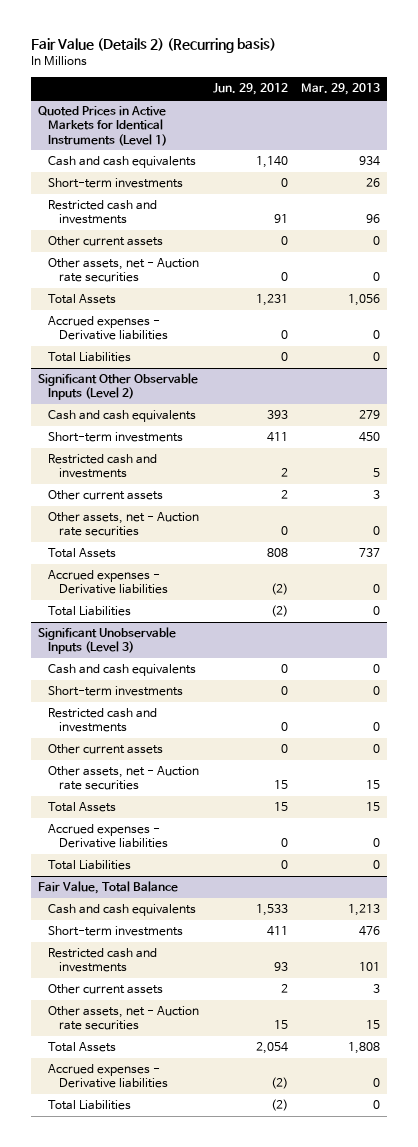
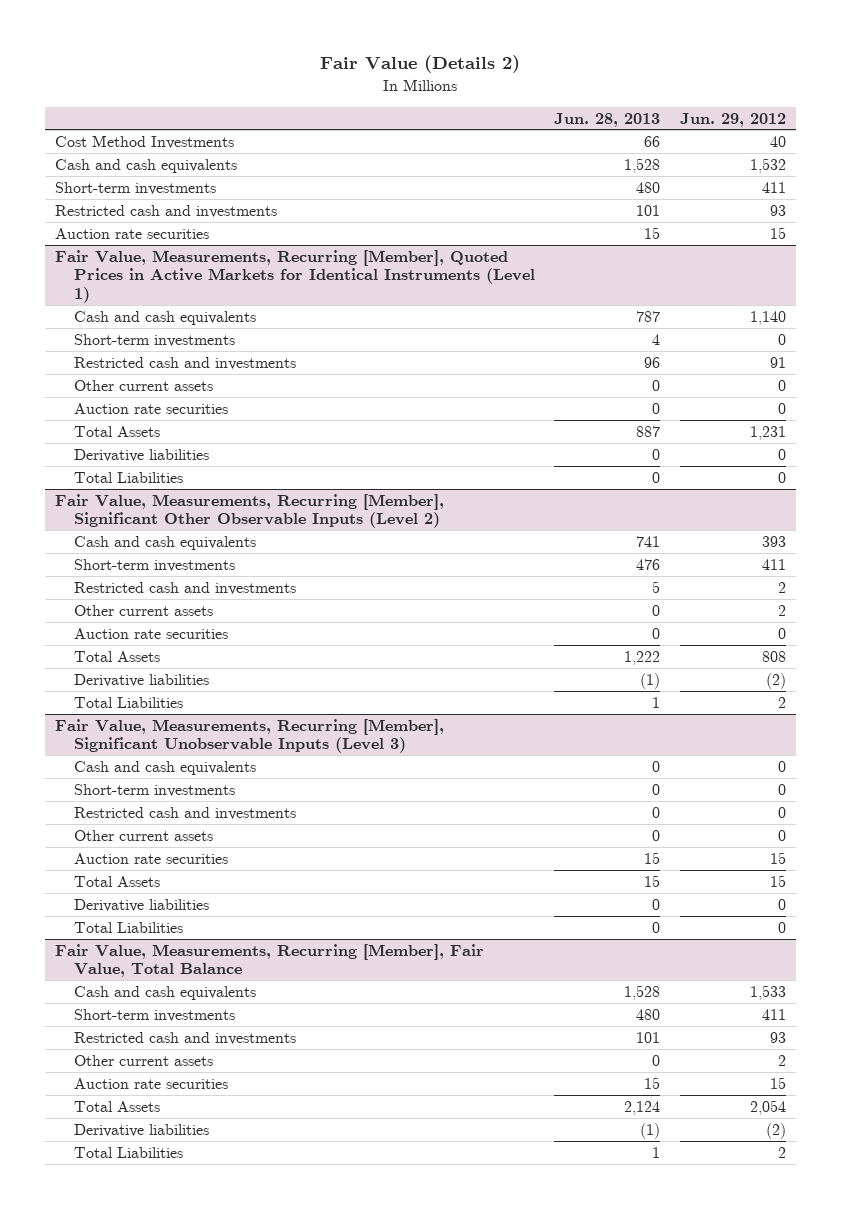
- Fair Value (Details 2) (Recurring basis)
+ Fair Value (Details 2)
- | Jun. 29, 2012 | Mar. 29, 2013
+ | Jun. 28, 2013 | Jun. 29, 2012
- Quoted Prices in Active Markets for Identical Instruments (Level 1)
+ Cost Method Investments | 66 | 40
+ Cash and cash equivalents | 1,528 | 1,532
+ Short-term investments | 480 | 411
+ Restricted cash and investments | 101 | 93
+ Auction rate securities | 15 | 15
+ Fair Value, Measurements, Recurring [Member], Quoted Prices in Active Markets for Identical Instruments (Level 1)
- Other assets, net - Auction rate securities | 0 | 0
+ Auction rate securities | 0 | 0
- Accrued expenses - Derivative liabilities | 0 | 0
+ Derivative liabilities | 0 | 0
- Significant Other Observable Inputs (Level 2)
+ Fair Value, Measurements, Recurring [Member], Significant Other Observable Inputs (Level 2)
- Other assets, net - Auction rate securities | 0 | 0
+ Auction rate securities | 0 | 0
- Accrued expenses - Derivative liabilities | (2) | 0
- Total Liabilities | (2) | 0
- Significant Unobservable Inputs (Level 3)
+ Derivative liabilities | (1) | (2)
+ Total Liabilities | 1 | 2
+ Fair Value, Measurements, Recurring [Member], Significant Unobservable Inputs (Level 3)
- Other assets, net - Auction rate securities | 15 | 15
+ Auction rate securities | 15 | 15
- Accrued expenses - Derivative liabilities | 0 | 0
+ Derivative liabilities | 0 | 0
- Fair Value, Total Balance
+ Fair Value, Measurements, Recurring [Member], Fair Value, Total Balance
- Other assets, net - Auction rate securities | 15 | 15
+ Auction rate securities | 15 | 15
- Accrued expenses - Derivative liabilities | (2) | 0
- Total Liabilities | (2) | 0
+ Derivative liabilities | (1) | (2)
+ Total Liabilities | 1 | 2

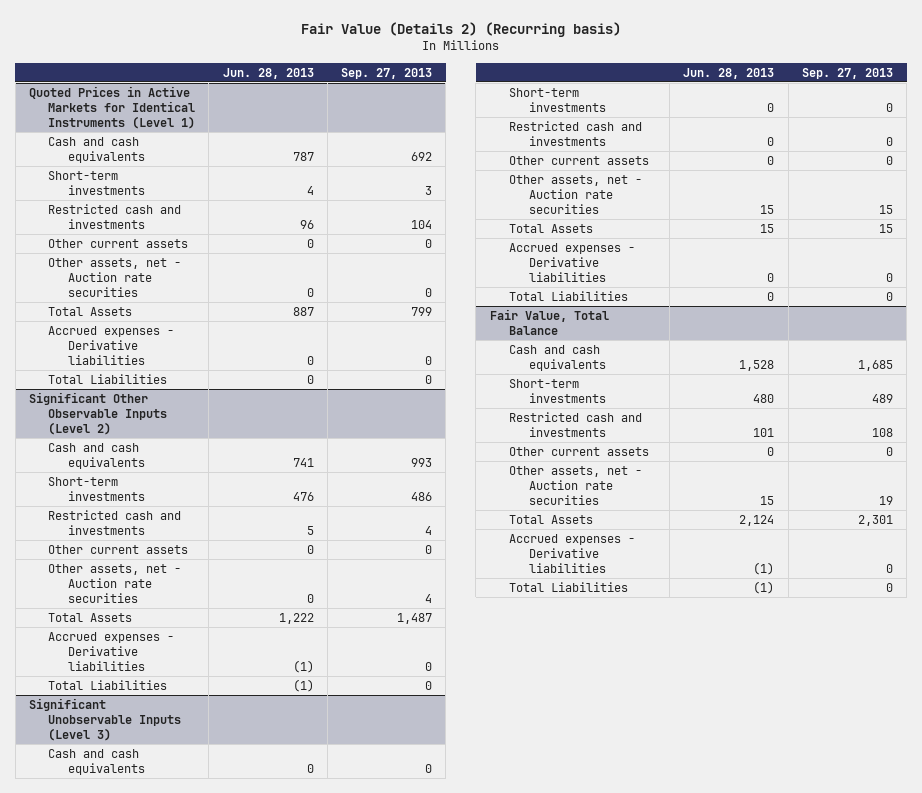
- Fair Value (Details 2)
+ Fair Value (Details 2) (Recurring basis)
- | Jun. 28, 2013 | Jun. 29, 2012
+ | Jun. 28, 2013 | Sep. 27, 2013
- Cost Method Investments | 66 | 40
- Cash and cash equivalents | 1,528 | 1,532
- Short-term investments | 480 | 411
- Restricted cash and investments | 101 | 93
- Auction rate securities | 15 | 15
- Fair Value, Measurements, Recurring [Member], Quoted Prices in Active Markets for Identical Instruments (Level 1)
+ Quoted Prices in Active Markets for Identical Instruments (Level 1)
- Auction rate securities | 0 | 0
+ Other assets, net - Auction rate securities | 0 | 0
- Derivative liabilities | 0 | 0
+ Accrued expenses - Derivative liabilities | 0 | 0
- Fair Value, Measurements, Recurring [Member], Significant Other Observable Inputs (Level 2)
+ Significant Other Observable Inputs (Level 2)
- Auction rate securities | 0 | 0
+ Other assets, net - Auction rate securities | 0 | 4
- Derivative liabilities | (1) | (2)
- Total Liabilities | 1 | 2
- Fair Value, Measurements, Recurring [Member], Significant Unobservable Inputs (Level 3)
+ Accrued expenses - Derivative liabilities | (1) | 0
+ Total Liabilities | (1) | 0
+ Significant Unobservable Inputs (Level 3)
- Auction rate securities | 15 | 15
+ Other assets, net - Auction rate securities | 15 | 15
- Derivative liabilities | 0 | 0
+ Accrued expenses - Derivative liabilities | 0 | 0
- Fair Value, Measurements, Recurring [Member], Fair Value, Total Balance
+ Fair Value, Total Balance
- Auction rate securities | 15 | 15
+ Other assets, net - Auction rate securities | 15 | 19
- Derivative liabilities | (1) | (2)
- Total Liabilities | 1 | 2
+ Accrued expenses - Derivative liabilities | (1) | 0
+ Total Liabilities | (1) | 0

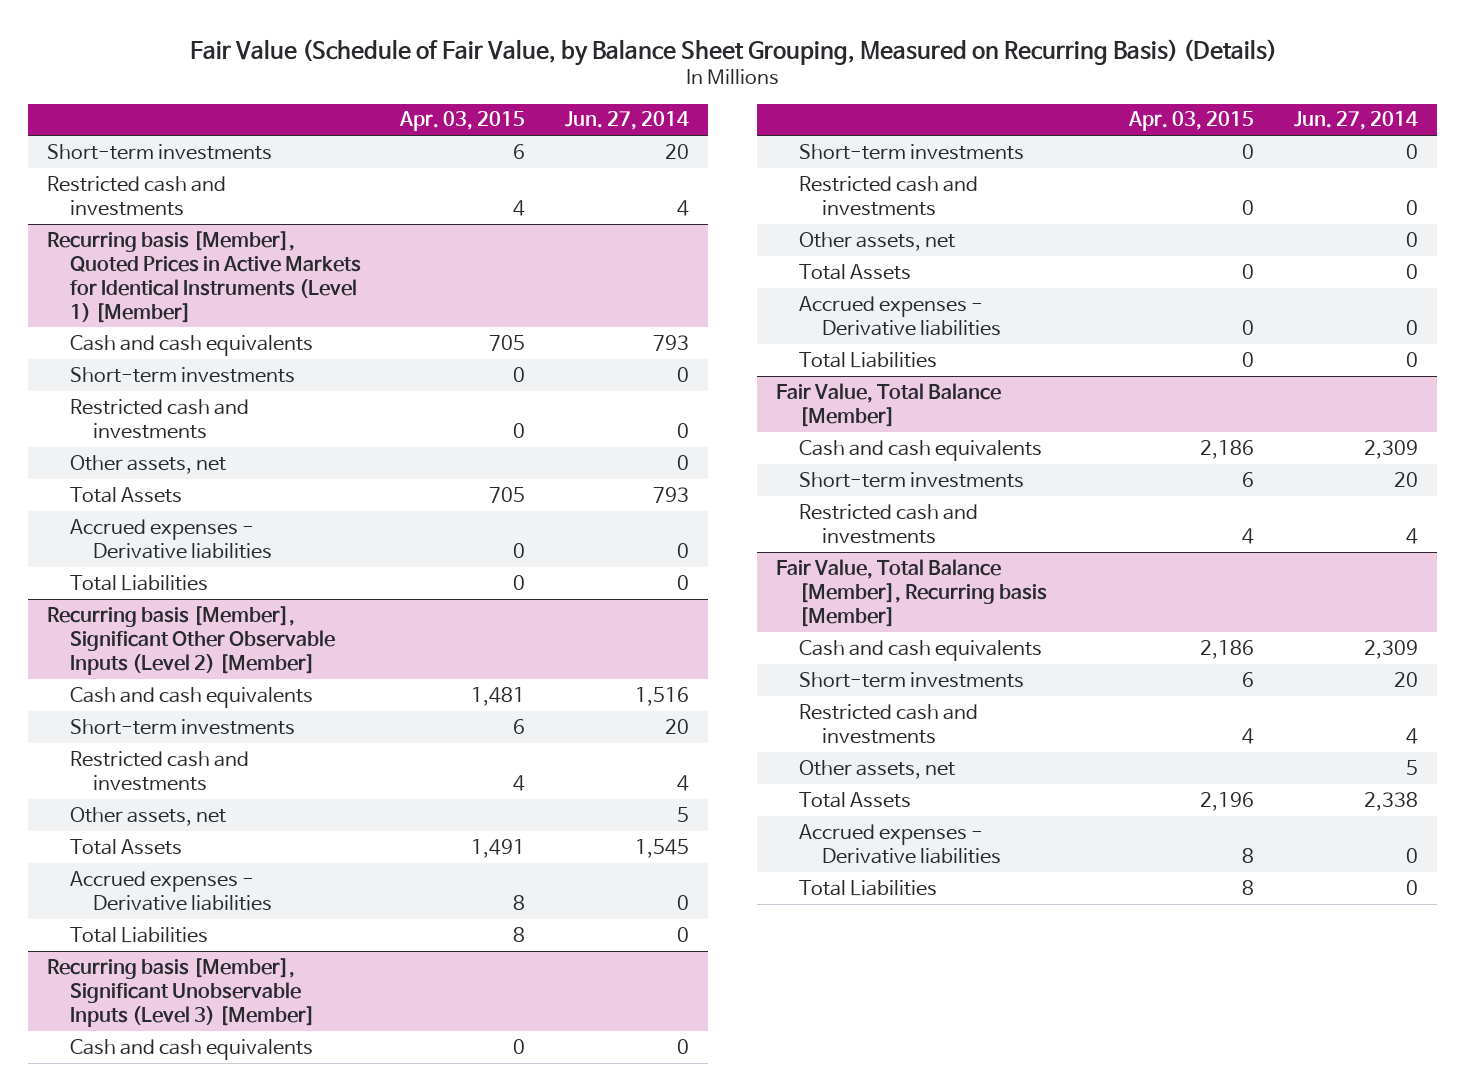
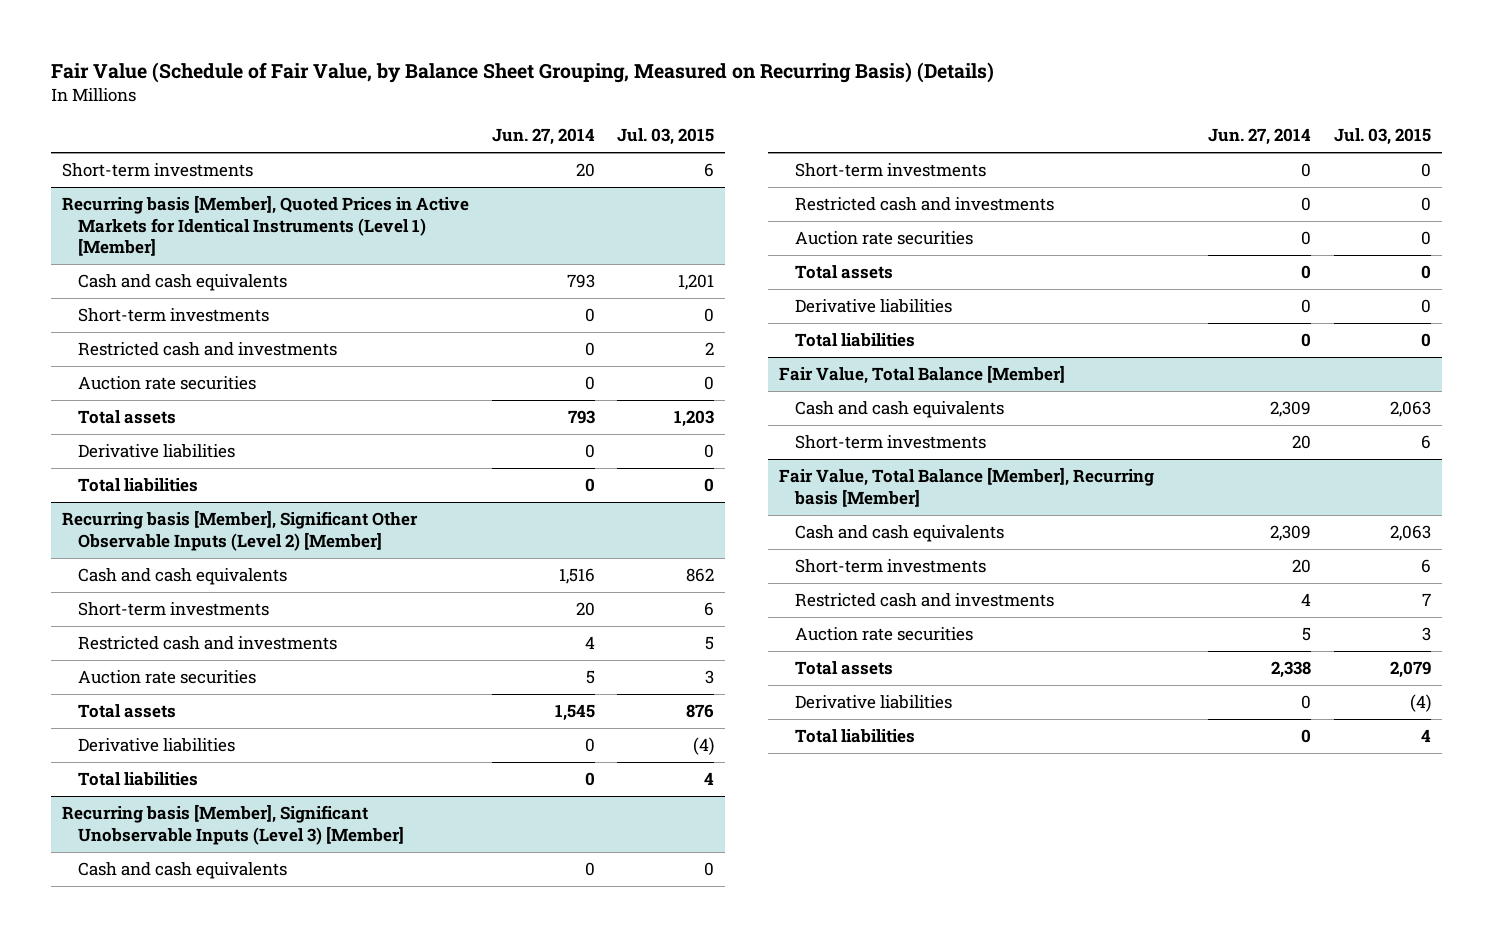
- | Apr. 03, 2015 | Jun. 27, 2014
+ | Jun. 27, 2014 | Jul. 03, 2015
- Restricted cash and investments | 4 | 4
@ Recurring basis [Member], Quoted Prices in Active Markets for Identical Instruments (Level 1) [Member]
- Other assets, net | | 0
- Total Assets | 705 | 793
- Accrued expenses - Derivative liabilities | 0 | 0
- Total Liabilities | 0 | 0
+ Auction rate securities | 0 | 0
+ Total assets | 793 | 1,203
+ Derivative liabilities | 0 | 0
+ Total liabilities | 0 | 0
@ Recurring basis [Member], Significant Other Observable Inputs (Level 2) [Member]
- Other assets, net | | 5
- Total Assets | 1,491 | 1,545
- Accrued expenses - Derivative liabilities | 8 | 0
- Total Liabilities | 8 | 0
+ Auction rate securities | 5 | 3
+ Total assets | 1,545 | 876
+ Derivative liabilities | 0 | (4)
+ Total liabilities | 0 | 4
@ Recurring basis [Member], Significant Unobservable Inputs (Level 3) [Member]
- Other assets, net | | 0
- Total Assets | 0 | 0
- Accrued expenses - Derivative liabilities | 0 | 0
- Total Liabilities | 0 | 0
+ Auction rate securities | 0 | 0
+ Total assets | 0 | 0
+ Derivative liabilities | 0 | 0
+ Total liabilities | 0 | 0
@ Fair Value, Total Balance [Member]
- Restricted cash and investments | 4 | 4
@ Fair Value, Total Balance [Member], Recurring basis [Member]
- Other assets, net | | 5
- Total Assets | 2,196 | 2,338
- Accrued expenses - Derivative liabilities | 8 | 0
- Total Liabilities | 8 | 0
+ Auction rate securities | 5 | 3
+ Total assets | 2,338 | 2,079
+ Derivative liabilities | 0 | (4)
+ Total liabilities | 0 | 4

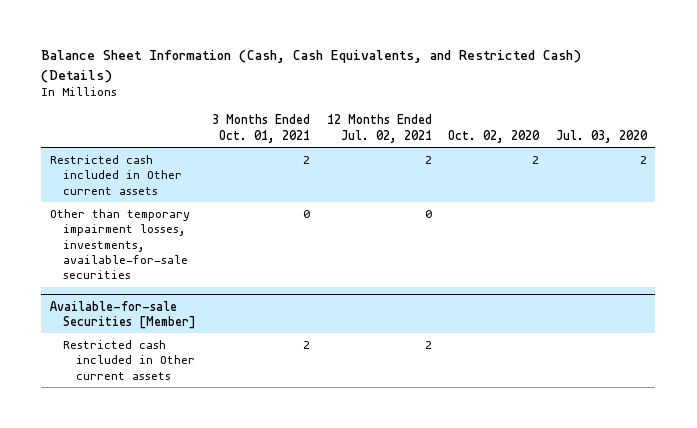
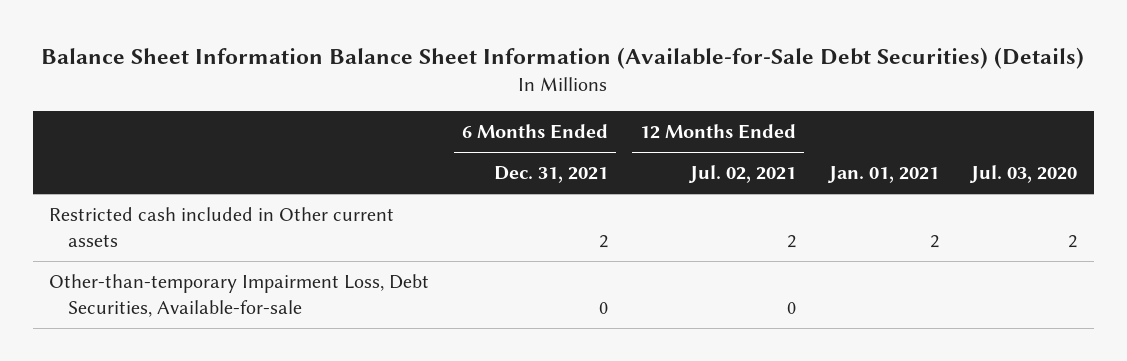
- Balance Sheet Information (Cash, Cash Equivalents, and Restricted Cash) (Details)
+ Balance Sheet Information Balance Sheet Information (Available-for-Sale Debt Securities) (Details)
- | 3 Months Ended Oct. 01, 2021 | 12 Months Ended Jul. 02, 2021 | Oct. 02, 2020 | Jul. 03, 2020
+ | 6 Months Ended Dec. 31, 2021 | 12 Months Ended Jul. 02, 2021 | Jan. 01, 2021 | Jul. 03, 2020
- Other than temporary impairment losses, investments, available-for-sale securities | 0 | 0 | |
- Available-for-sale Securities [Member]
- Restricted cash included in Other current assets | 2 | 2 | |
+ Other-than-temporary Impairment Loss, Debt Securities, Available-for-sale | 0 | 0 | |

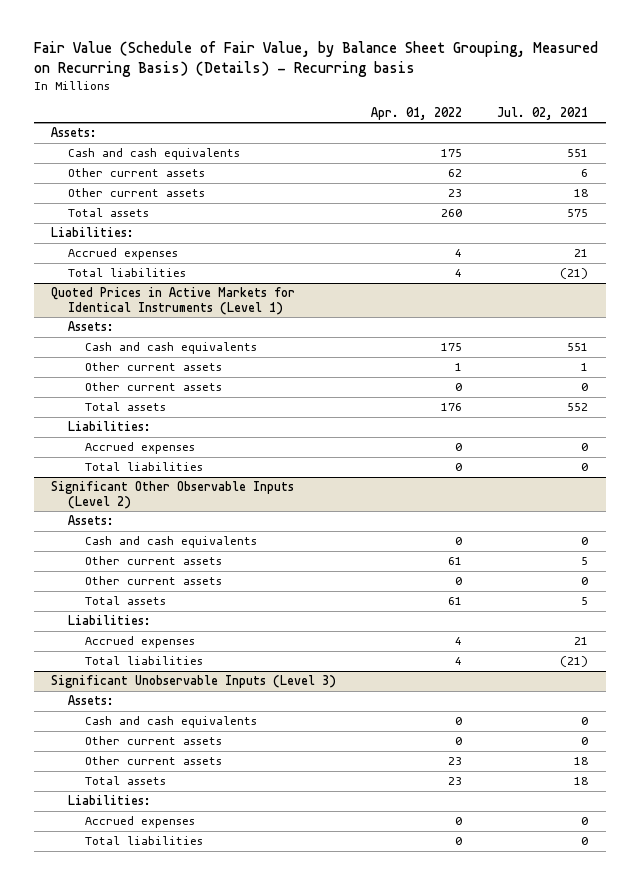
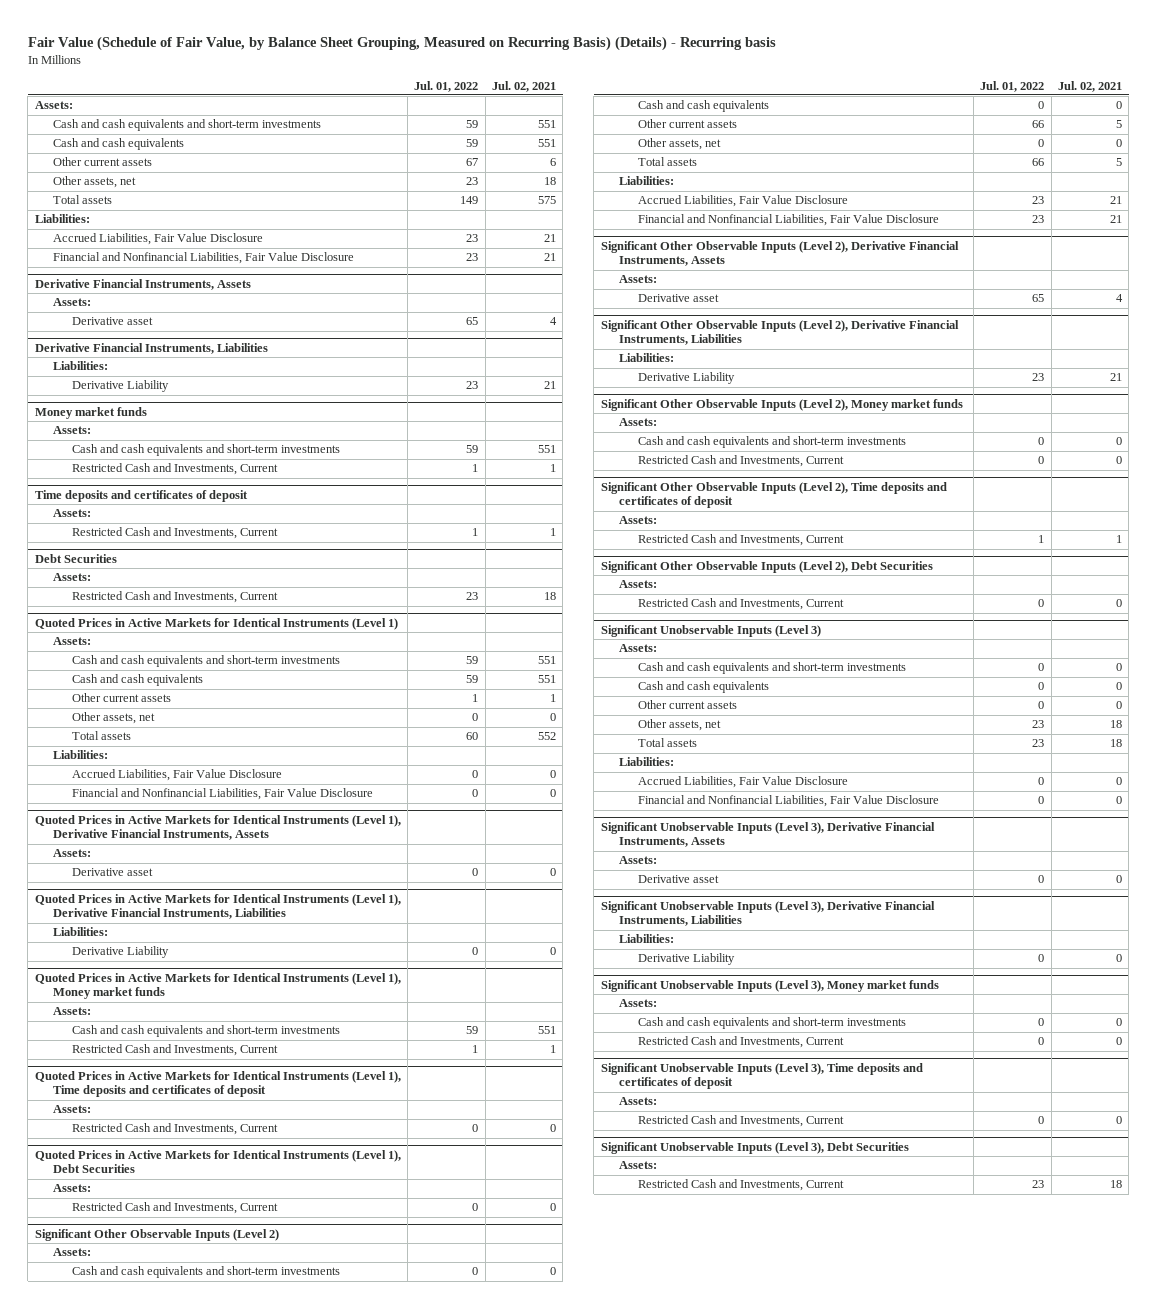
- | Apr. 01, 2022 | Jul. 02, 2021
+ | Jul. 01, 2022 | Jul. 02, 2021
+ Cash and cash equivalents and short-term investments | 59 | 551
- Other current assets | 23 | 18
+ Other assets, net | 23 | 18
- Accrued expenses | 4 | 21
- Total liabilities | 4 | (21)
+ Accrued Liabilities, Fair Value Disclosure | 23 | 21
+ Financial and Nonfinancial Liabilities, Fair Value Disclosure | 23 | 21
+ Derivative Financial Instruments, Assets
+ Assets:
+ Derivative asset | 65 | 4
+ Derivative Financial Instruments, Liabilities
+ Liabilities:
+ Derivative Liability | 23 | 21
+ Money market funds
+ Assets:
+ Cash and cash equivalents and short-term investments | 59 | 551
+ Restricted Cash and Investments, Current | 1 | 1
+ Time deposits and certificates of deposit
+ Assets:
+ Restricted Cash and Investments, Current | 1 | 1
+ Debt Securities
+ Assets:
+ Restricted Cash and Investments, Current | 23 | 18
@ Quoted Prices in Active Markets for Identical Instruments (Level 1)
+ Cash and cash equivalents and short-term investments | 59 | 551
- Other current assets | 0 | 0
+ Other assets, net | 0 | 0
- Accrued expenses | 0 | 0
- Total liabilities | 0 | 0
+ Accrued Liabilities, Fair Value Disclosure | 0 | 0
+ Financial and Nonfinancial Liabilities, Fair Value Disclosure | 0 | 0
+ Quoted Prices in Active Markets for Identical Instruments (Level 1), Derivative Financial Instruments, Assets
+ Assets:
+ Derivative asset | 0 | 0
+ Quoted Prices in Active Markets for Identical Instruments (Level 1), Derivative Financial Instruments, Liabilities
+ Liabilities:
+ Derivative Liability | 0 | 0
+ Quoted Prices in Active Markets for Identical Instruments (Level 1), Money market funds
+ Assets:
+ Cash and cash equivalents and short-term investments | 59 | 551
+ Restricted Cash and Investments, Current | 1 | 1
+ Quoted Prices in Active Markets for Identical Instruments (Level 1), Time deposits and certificates of deposit
+ Assets:
+ Restricted Cash and Investments, Current | 0 | 0
+ Quoted Prices in Active Markets for Identical Instruments (Level 1), Debt Securities
+ Assets:
+ Restricted Cash and Investments, Current | 0 | 0
@ Significant Other Observable Inputs (Level 2)
+ Cash and cash equivalents and short-term investments | 0 | 0
- Other current assets | 0 | 0
+ Other assets, net | 0 | 0
- Accrued expenses | 4 | 21
- Total liabilities | 4 | (21)
+ Accrued Liabilities, Fair Value Disclosure | 23 | 21
+ Financial and Nonfinancial Liabilities, Fair Value Disclosure | 23 | 21
+ Significant Other Observable Inputs (Level 2), Derivative Financial Instruments, Assets
+ Assets:
+ Derivative asset | 65 | 4
+ Significant Other Observable Inputs (Level 2), Derivative Financial Instruments, Liabilities
+ Liabilities:
+ Derivative Liability | 23 | 21
+ Significant Other Observable Inputs (Level 2), Money market funds
+ Assets:
+ Cash and cash equivalents and short-term investments | 0 | 0
+ Restricted Cash and Investments, Current | 0 | 0
+ Significant Other Observable Inputs (Level 2), Time deposits and certificates of deposit
+ Assets:
+ Restricted Cash and Investments, Current | 1 | 1
+ Significant Other Observable Inputs (Level 2), Debt Securities
+ Assets:
+ Restricted Cash and Investments, Current | 0 | 0
@ Significant Unobservable Inputs (Level 3)
+ Cash and cash equivalents and short-term investments | 0 | 0
- Other current assets | 23 | 18
+ Other assets, net | 23 | 18
- Accrued expenses | 0 | 0
- Total liabilities | 0 | 0
+ Accrued Liabilities, Fair Value Disclosure | 0 | 0
+ Financial and Nonfinancial Liabilities, Fair Value Disclosure | 0 | 0
+ Significant Unobservable Inputs (Level 3), Derivative Financial Instruments, Assets
+ Assets:
+ Derivative asset | 0 | 0
+ Significant Unobservable Inputs (Level 3), Derivative Financial Instruments, Liabilities
+ Liabilities:
+ Derivative Liability | 0 | 0
+ Significant Unobservable Inputs (Level 3), Money market funds
+ Assets:
+ Cash and cash equivalents and short-term investments | 0 | 0
+ Restricted Cash and Investments, Current | 0 | 0
+ Significant Unobservable Inputs (Level 3), Time deposits and certificates of deposit
+ Assets:
+ Restricted Cash and Investments, Current | 0 | 0
+ Significant Unobservable Inputs (Level 3), Debt Securities
+ Assets:
+ Restricted Cash and Investments, Current | 23 | 18

